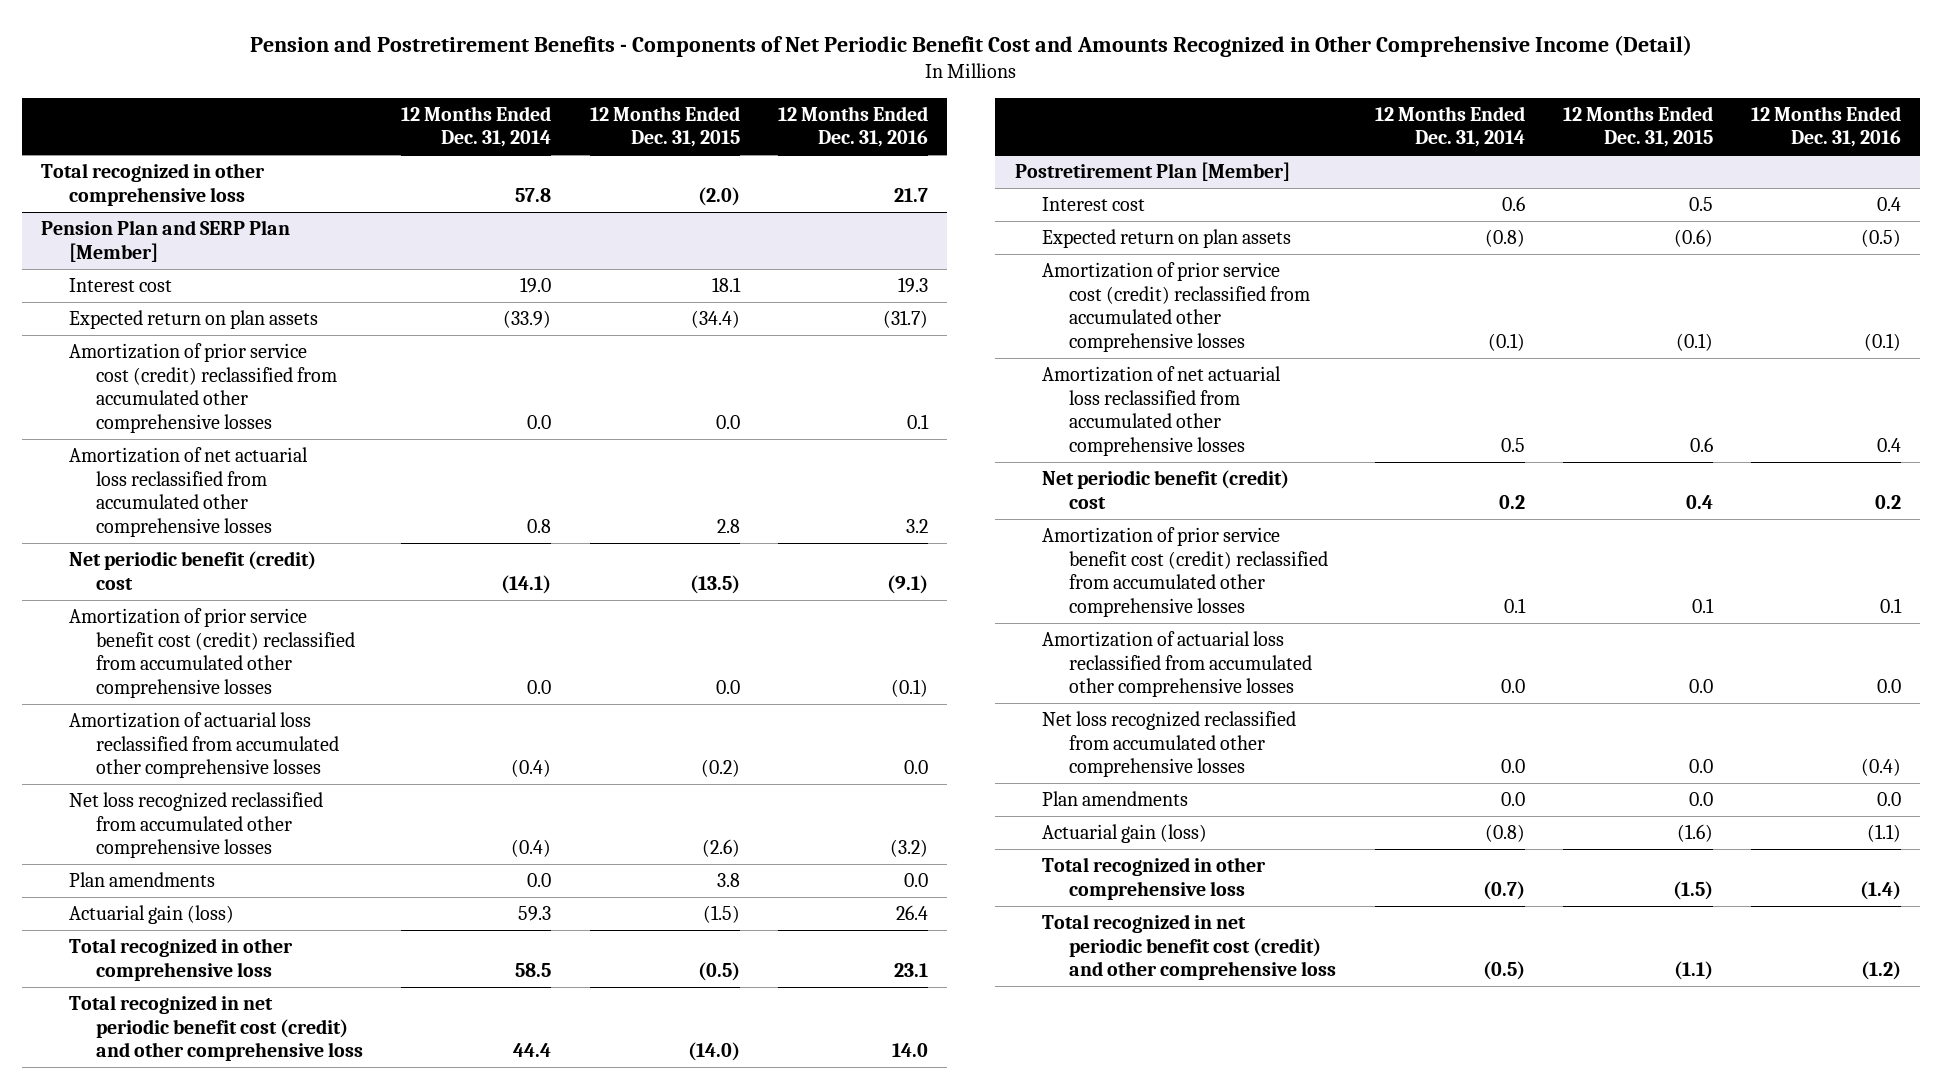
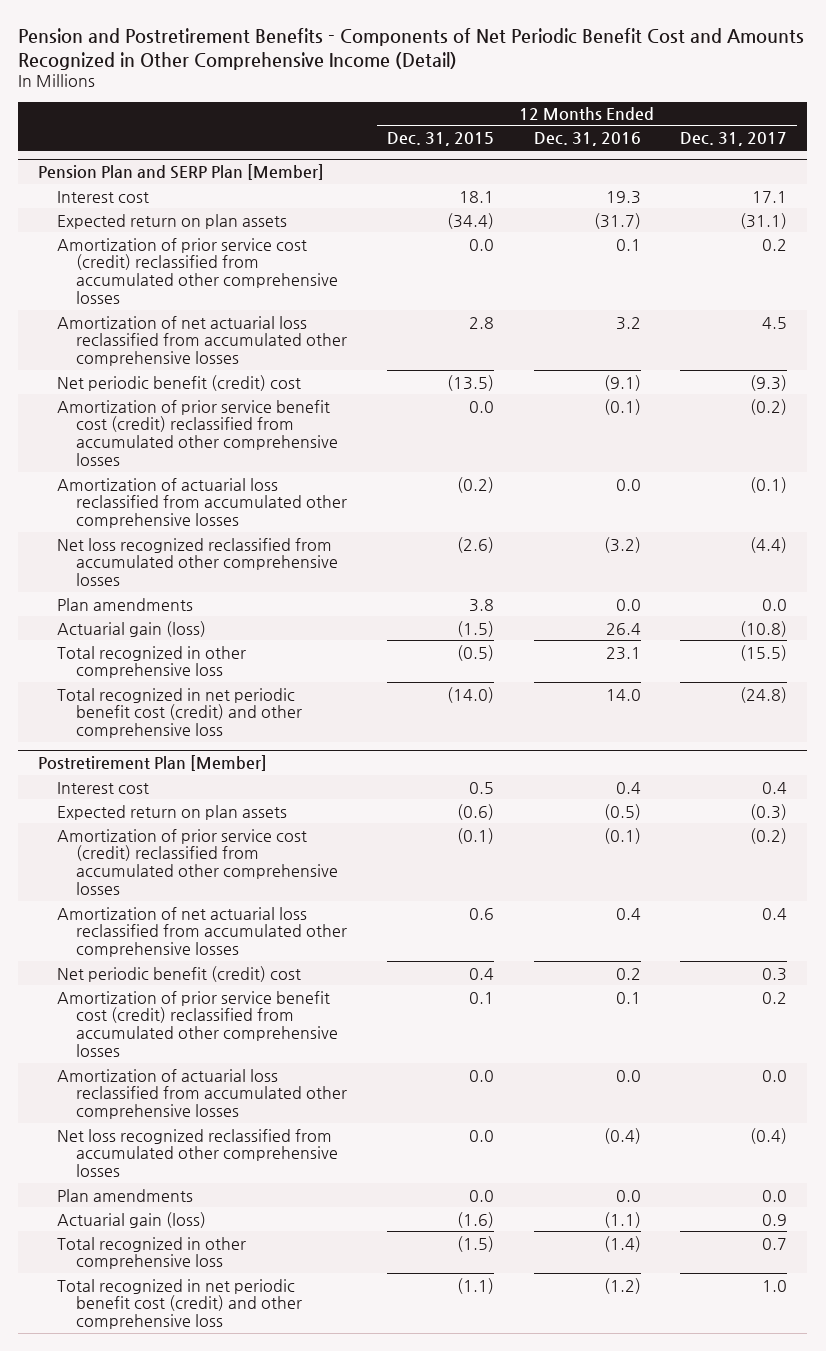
- | 12 Months Ended Dec. 31, 2014 | 12 Months Ended Dec. 31, 2015 | 12 Months Ended Dec. 31, 2016
+ | 12 Months Ended Dec. 31, 2015 | 12 Months Ended Dec. 31, 2016 | 12 Months Ended Dec. 31, 2017
- Total recognized in other comprehensive loss | 57.8 | (2.0) | 21.7

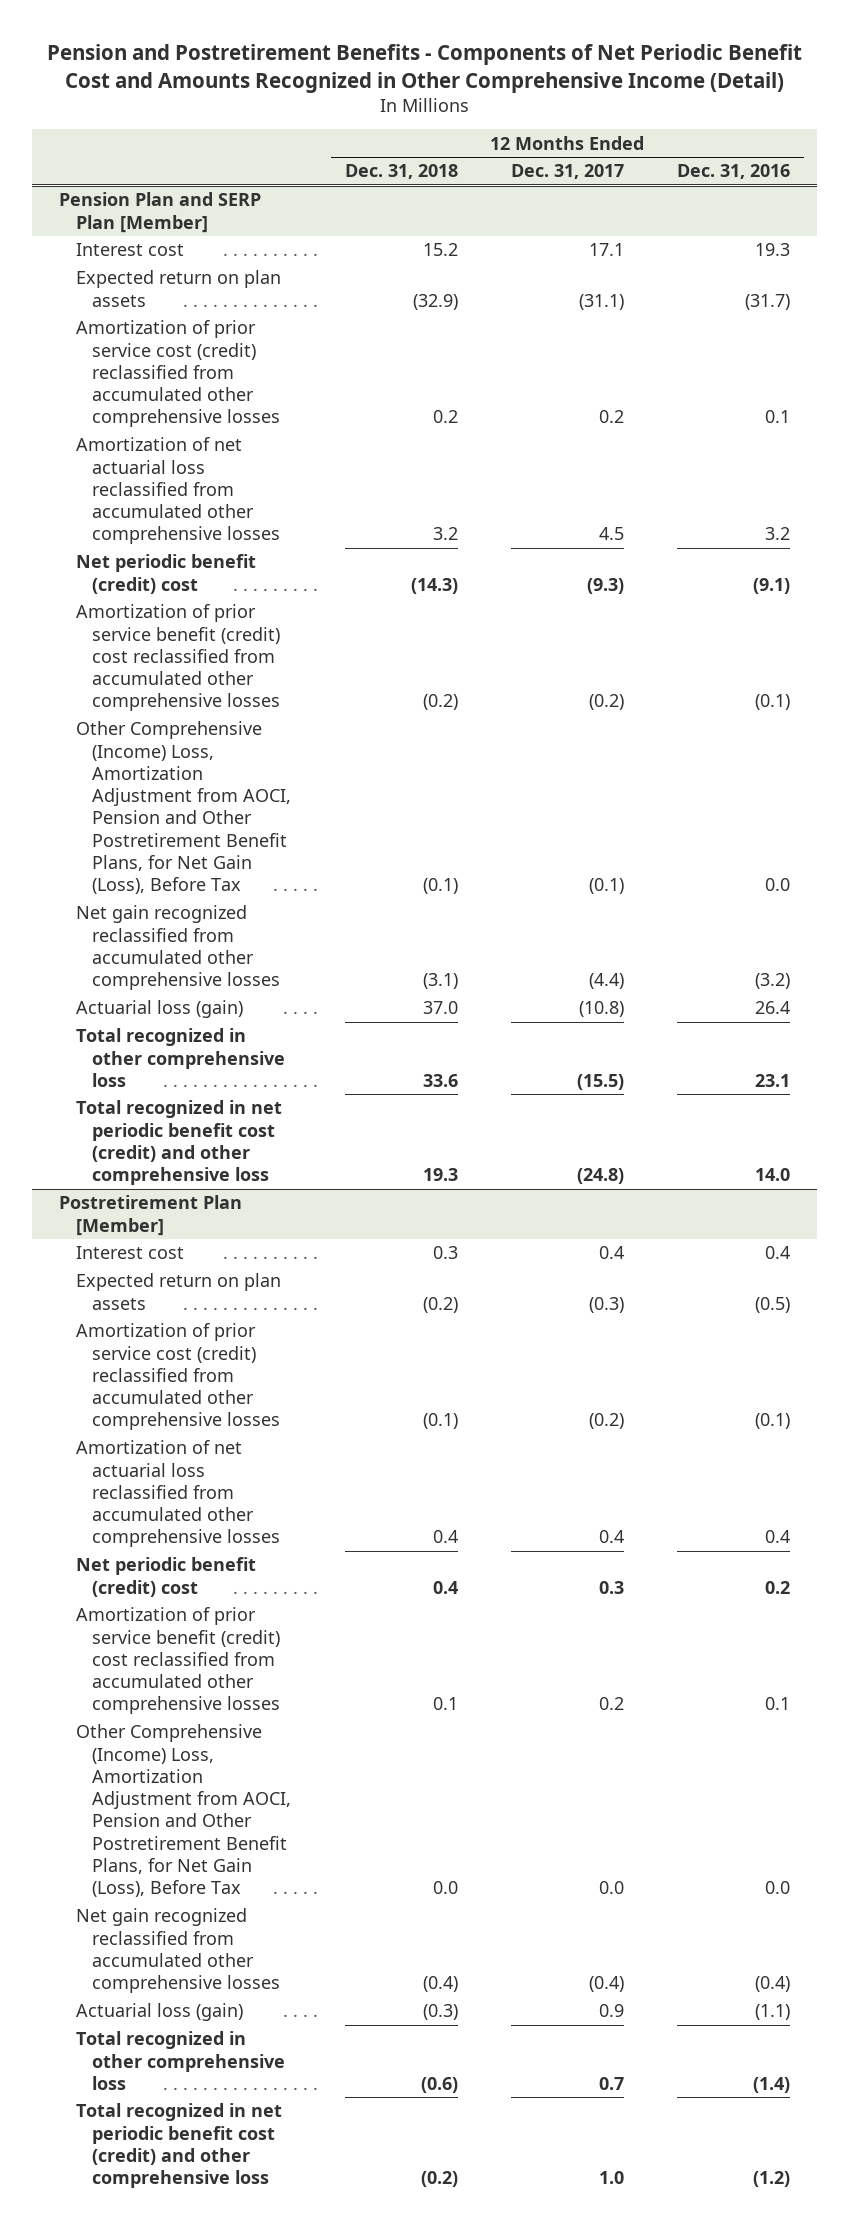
- | 12 Months Ended Dec. 31, 2015 | 12 Months Ended Dec. 31, 2016 | 12 Months Ended Dec. 31, 2017
+ | 12 Months Ended Dec. 31, 2018 | 12 Months Ended Dec. 31, 2017 | 12 Months Ended Dec. 31, 2016
@ Pension Plan and SERP Plan [Member]
- Amortization of prior service benefit cost (credit) reclassified from accumulated other comprehensive losses | 0.0 | (0.1) | (0.2)
- Amortization of actuarial loss reclassified from accumulated other comprehensive losses | (0.2) | 0.0 | (0.1)
- Net loss recognized reclassified from accumulated other comprehensive losses | (2.6) | (3.2) | (4.4)
- Plan amendments | 3.8 | 0.0 | 0.0
- Actuarial gain (loss) | (1.5) | 26.4 | (10.8)
+ Amortization of prior service benefit (credit) cost reclassified from accumulated other comprehensive losses | (0.2) | (0.2) | (0.1)
+ Other Comprehensive (Income) Loss, Amortization Adjustment from AOCI, Pension and Other Postretirement Benefit Plans, for Net Gain (Loss), Before Tax | (0.1) | (0.1) | 0.0
+ Net gain recognized reclassified from accumulated other comprehensive losses | (3.1) | (4.4) | (3.2)
+ Actuarial loss (gain) | 37.0 | (10.8) | 26.4
@ Postretirement Plan [Member]
- Amortization of prior service benefit cost (credit) reclassified from accumulated other comprehensive losses | 0.1 | 0.1 | 0.2
- Amortization of actuarial loss reclassified from accumulated other comprehensive losses | 0.0 | 0.0 | 0.0
- Net loss recognized reclassified from accumulated other comprehensive losses | 0.0 | (0.4) | (0.4)
- Plan amendments | 0.0 | 0.0 | 0.0
- Actuarial gain (loss) | (1.6) | (1.1) | 0.9
+ Amortization of prior service benefit (credit) cost reclassified from accumulated other comprehensive losses | 0.1 | 0.2 | 0.1
+ Other Comprehensive (Income) Loss, Amortization Adjustment from AOCI, Pension and Other Postretirement Benefit Plans, for Net Gain (Loss), Before Tax | 0.0 | 0.0 | 0.0
+ Net gain recognized reclassified from accumulated other comprehensive losses | (0.4) | (0.4) | (0.4)
+ Actuarial loss (gain) | (0.3) | 0.9 | (1.1)

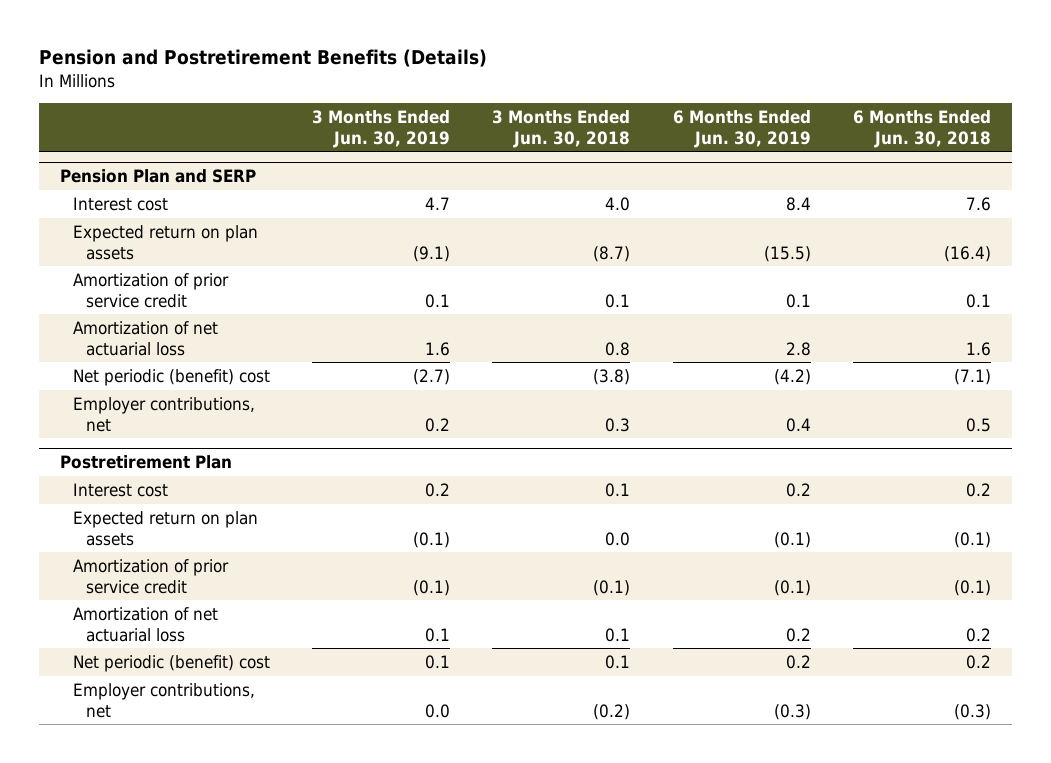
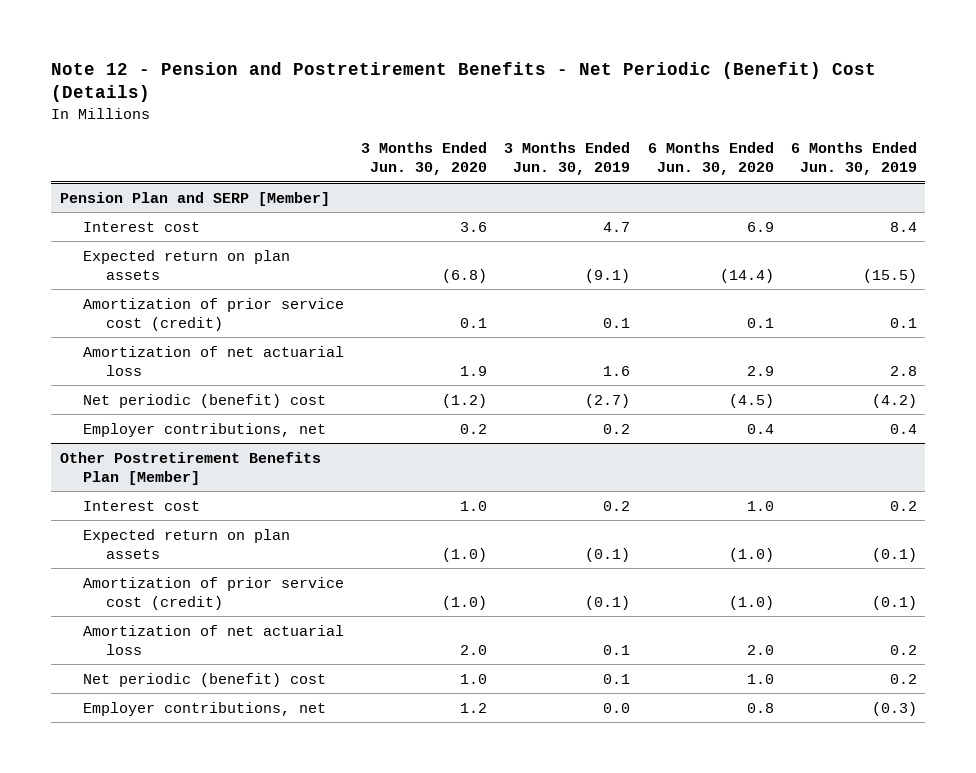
- Pension and Postretirement Benefits (Details)
+ Note 12 - Pension and Postretirement Benefits - Net Periodic (Benefit) Cost (Details)
- | 3 Months Ended Jun. 30, 2019 | 3 Months Ended Jun. 30, 2018 | 6 Months Ended Jun. 30, 2019 | 6 Months Ended Jun. 30, 2018
+ | 3 Months Ended Jun. 30, 2020 | 3 Months Ended Jun. 30, 2019 | 6 Months Ended Jun. 30, 2020 | 6 Months Ended Jun. 30, 2019
- Pension Plan and SERP
+ Pension Plan and SERP [Member]
- Amortization of prior service credit | 0.1 | 0.1 | 0.1 | 0.1
+ Amortization of prior service cost (credit) | 0.1 | 0.1 | 0.1 | 0.1
- Postretirement Plan
+ Other Postretirement Benefits Plan [Member]
- Amortization of prior service credit | (0.1) | (0.1) | (0.1) | (0.1)
+ Amortization of prior service cost (credit) | (1.0) | (0.1) | (1.0) | (0.1)

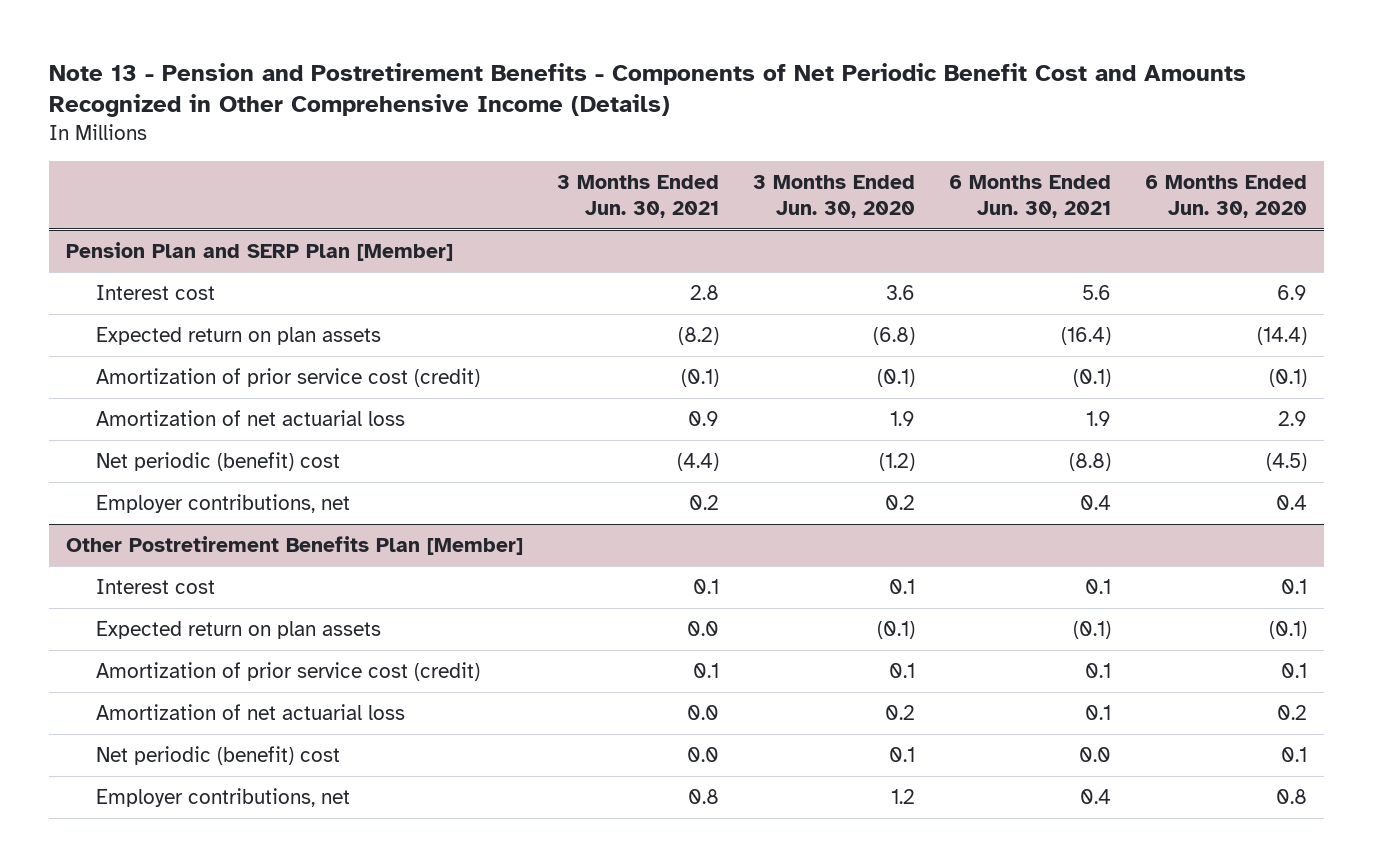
- Note 12 - Pension and Postretirement Benefits - Net Periodic (Benefit) Cost (Details)
+ Note 13 - Pension and Postretirement Benefits - Components of Net Periodic Benefit Cost and Amounts Recognized in Other Comprehensive Income (Details)
- | 3 Months Ended Jun. 30, 2020 | 3 Months Ended Jun. 30, 2019 | 6 Months Ended Jun. 30, 2020 | 6 Months Ended Jun. 30, 2019
+ | 3 Months Ended Jun. 30, 2021 | 3 Months Ended Jun. 30, 2020 | 6 Months Ended Jun. 30, 2021 | 6 Months Ended Jun. 30, 2020
- Pension Plan and SERP [Member]
+ Pension Plan and SERP Plan [Member]
- Amortization of prior service cost (credit) | 0.1 | 0.1 | 0.1 | 0.1
+ Amortization of prior service cost (credit) | (0.1) | (0.1) | (0.1) | (0.1)
@ Other Postretirement Benefits Plan [Member]
- Interest cost | 1.0 | 0.2 | 1.0 | 0.2
- Expected return on plan assets | (1.0) | (0.1) | (1.0) | (0.1)
- Amortization of prior service cost (credit) | (1.0) | (0.1) | (1.0) | (0.1)
- Amortization of net actuarial loss | 2.0 | 0.1 | 2.0 | 0.2
- Net periodic (benefit) cost | 1.0 | 0.1 | 1.0 | 0.2
+ Interest cost | 0.1 | 0.1 | 0.1 | 0.1
+ Expected return on plan assets | 0.0 | (0.1) | (0.1) | (0.1)
+ Amortization of prior service cost (credit) | 0.1 | 0.1 | 0.1 | 0.1
+ Amortization of net actuarial loss | 0.0 | 0.2 | 0.1 | 0.2
+ Net periodic (benefit) cost | 0.0 | 0.1 | 0.0 | 0.1

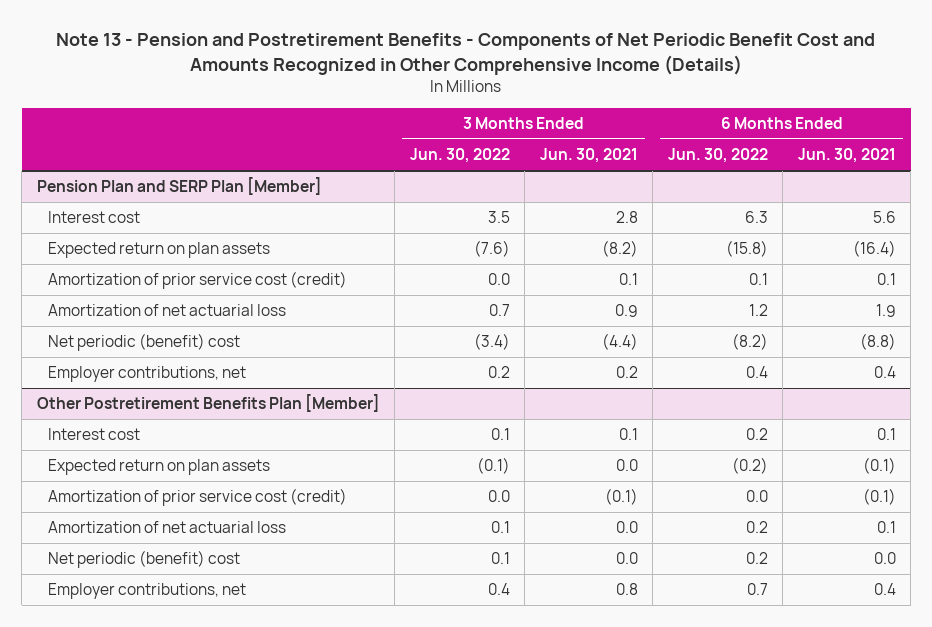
- | 3 Months Ended Jun. 30, 2021 | 3 Months Ended Jun. 30, 2020 | 6 Months Ended Jun. 30, 2021 | 6 Months Ended Jun. 30, 2020
+ | 3 Months Ended Jun. 30, 2022 | 3 Months Ended Jun. 30, 2021 | 6 Months Ended Jun. 30, 2022 | 6 Months Ended Jun. 30, 2021
@ Pension Plan and SERP Plan [Member]
- Amortization of prior service cost (credit) | (0.1) | (0.1) | (0.1) | (0.1)
+ Amortization of prior service cost (credit) | 0.0 | 0.1 | 0.1 | 0.1
@ Other Postretirement Benefits Plan [Member]
- Amortization of prior service cost (credit) | 0.1 | 0.1 | 0.1 | 0.1
+ Amortization of prior service cost (credit) | 0.0 | (0.1) | 0.0 | (0.1)

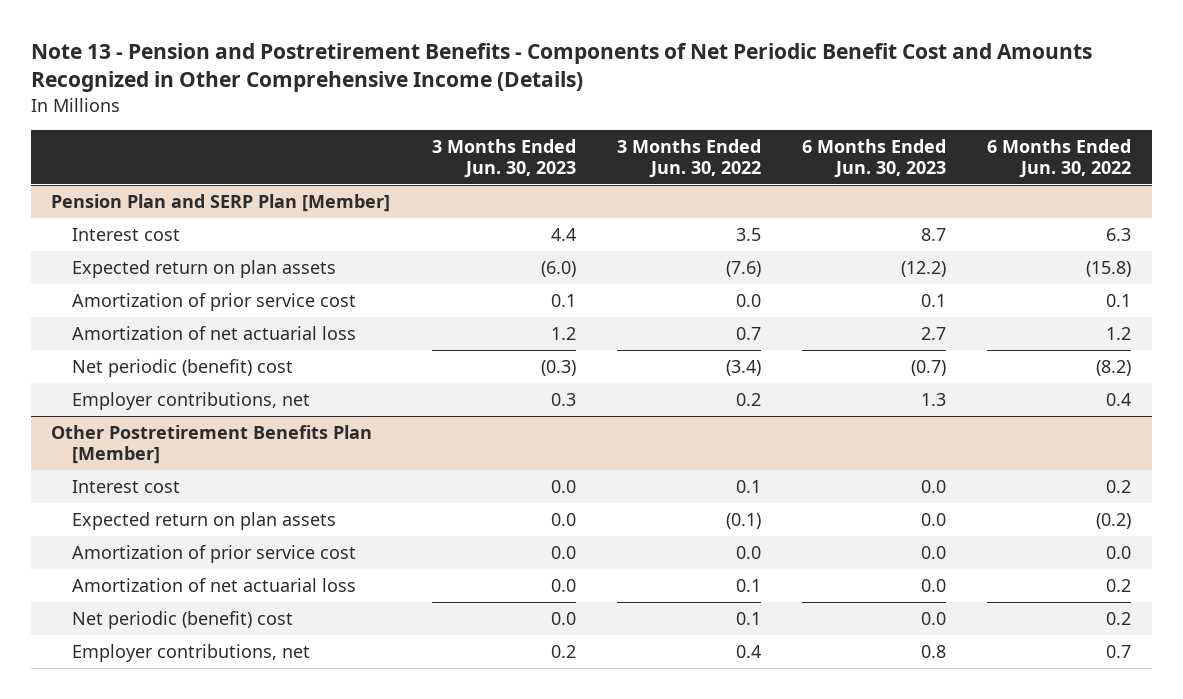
- | 3 Months Ended Jun. 30, 2022 | 3 Months Ended Jun. 30, 2021 | 6 Months Ended Jun. 30, 2022 | 6 Months Ended Jun. 30, 2021
+ | 3 Months Ended Jun. 30, 2023 | 3 Months Ended Jun. 30, 2022 | 6 Months Ended Jun. 30, 2023 | 6 Months Ended Jun. 30, 2022
@ Pension Plan and SERP Plan [Member]
- Amortization of prior service cost (credit) | 0.0 | 0.1 | 0.1 | 0.1
+ Amortization of prior service cost | 0.1 | 0.0 | 0.1 | 0.1
@ Other Postretirement Benefits Plan [Member]
- Amortization of prior service cost (credit) | 0.0 | (0.1) | 0.0 | (0.1)
+ Amortization of prior service cost | 0.0 | 0.0 | 0.0 | 0.0

